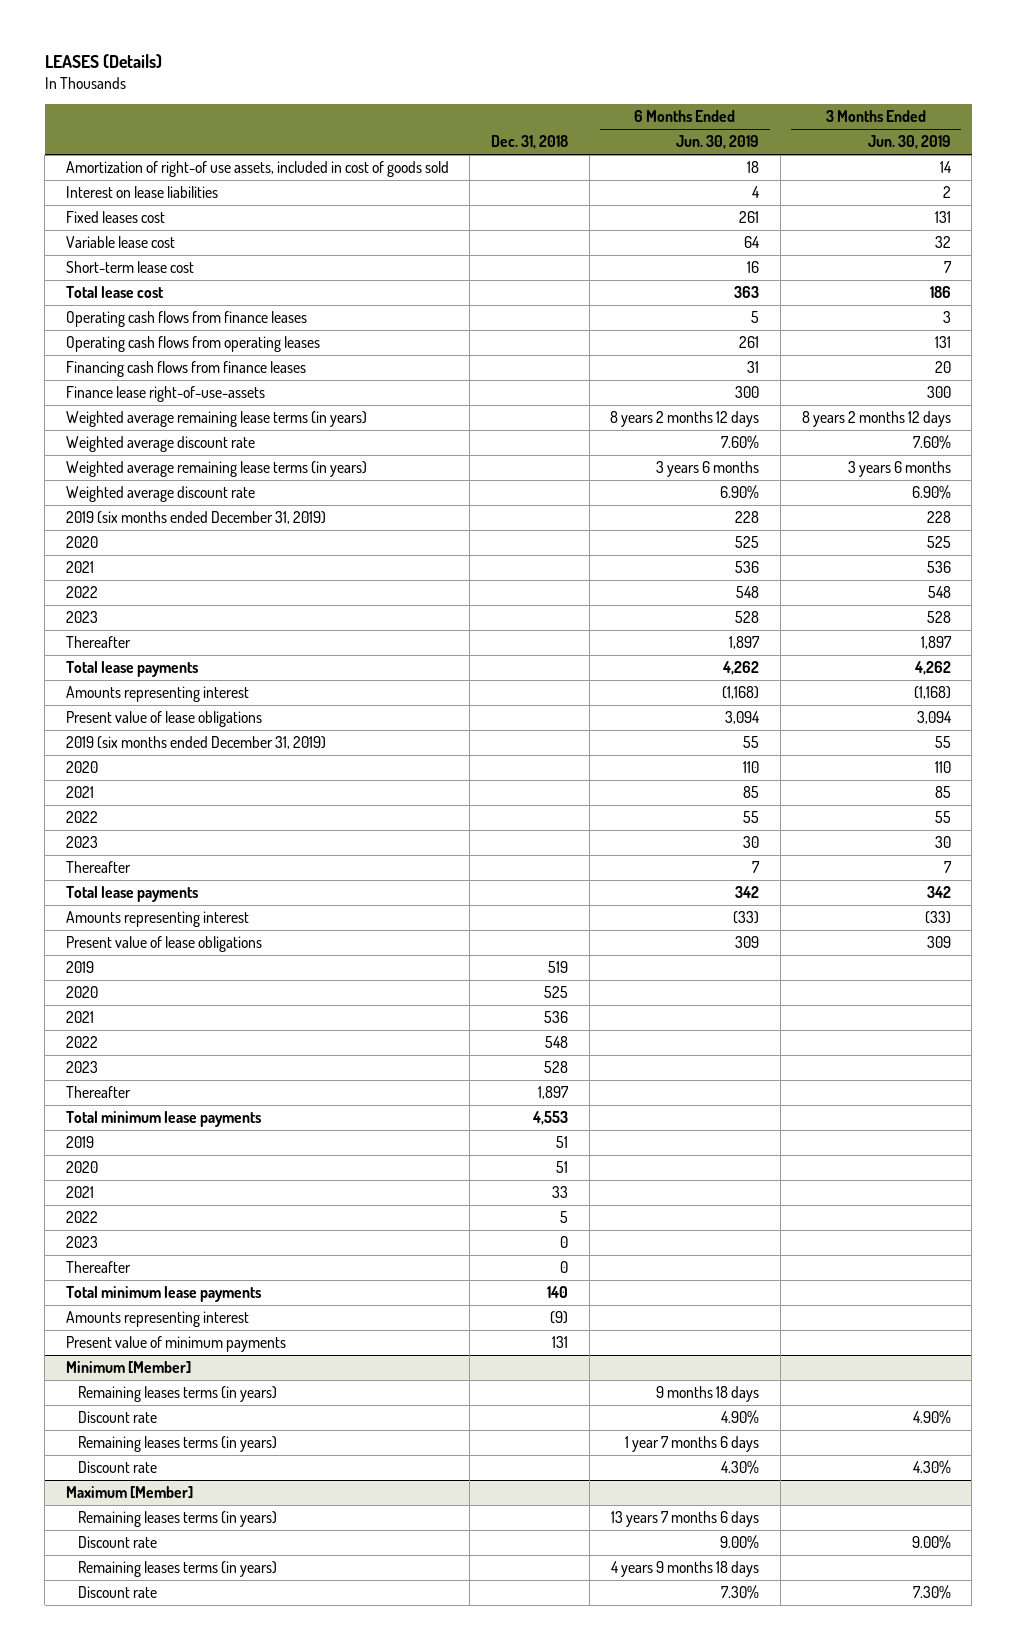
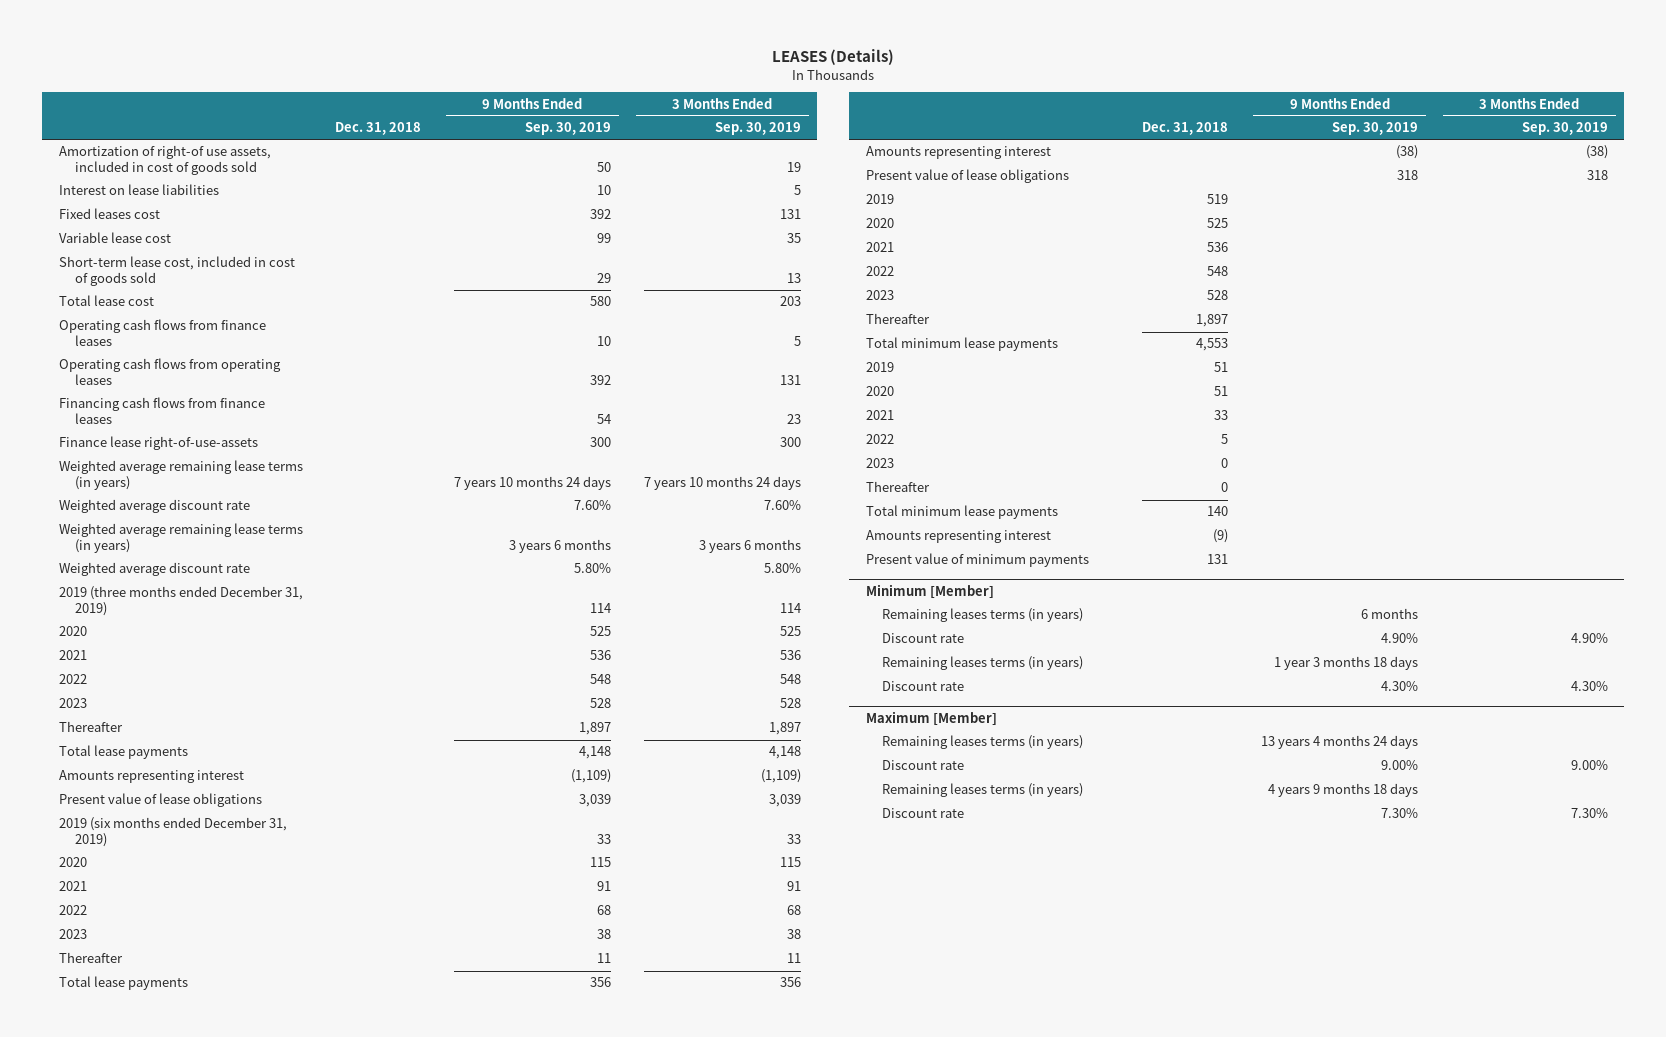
- | Dec. 31, 2018 | 6 Months Ended Jun. 30, 2019 | 3 Months Ended Jun. 30, 2019
+ | Dec. 31, 2018 | 9 Months Ended Sep. 30, 2019 | 3 Months Ended Sep. 30, 2019
- Short-term lease cost | | 16 | 7
+ Short-term lease cost, included in cost of goods sold | | 29 | 13
- 2019 (six months ended December 31, 2019) | | 228 | 228
+ 2019 (three months ended December 31, 2019) | | 114 | 114

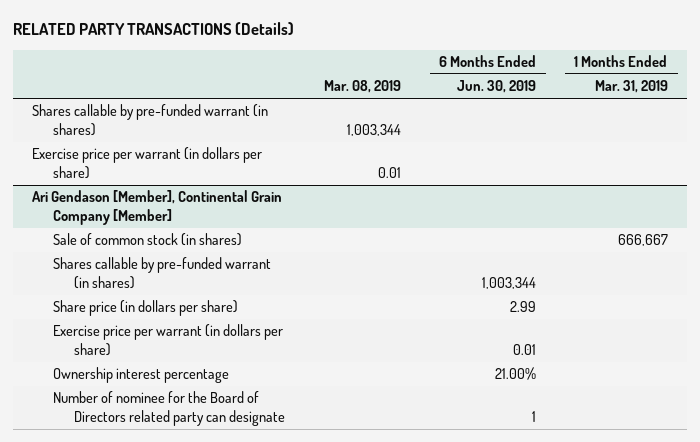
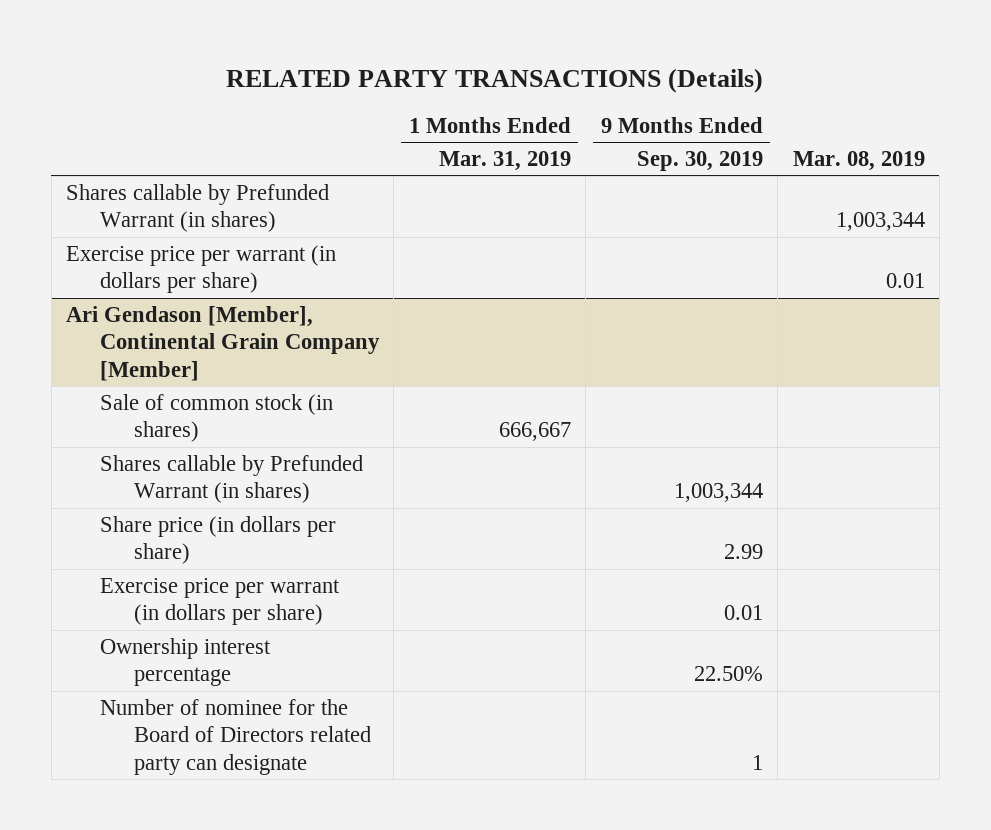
- | Mar. 08, 2019 | 6 Months Ended Jun. 30, 2019 | 1 Months Ended Mar. 31, 2019
+ | 1 Months Ended Mar. 31, 2019 | 9 Months Ended Sep. 30, 2019 | Mar. 08, 2019
- Shares callable by pre-funded warrant (in shares) | 1,003,344 | |
+ Shares callable by Prefunded Warrant (in shares) | | | 1,003,344
@ Ari Gendason [Member], Continental Grain Company [Member]
- Shares callable by pre-funded warrant (in shares) | | 1,003,344 |
+ Shares callable by Prefunded Warrant (in shares) | | 1,003,344 |

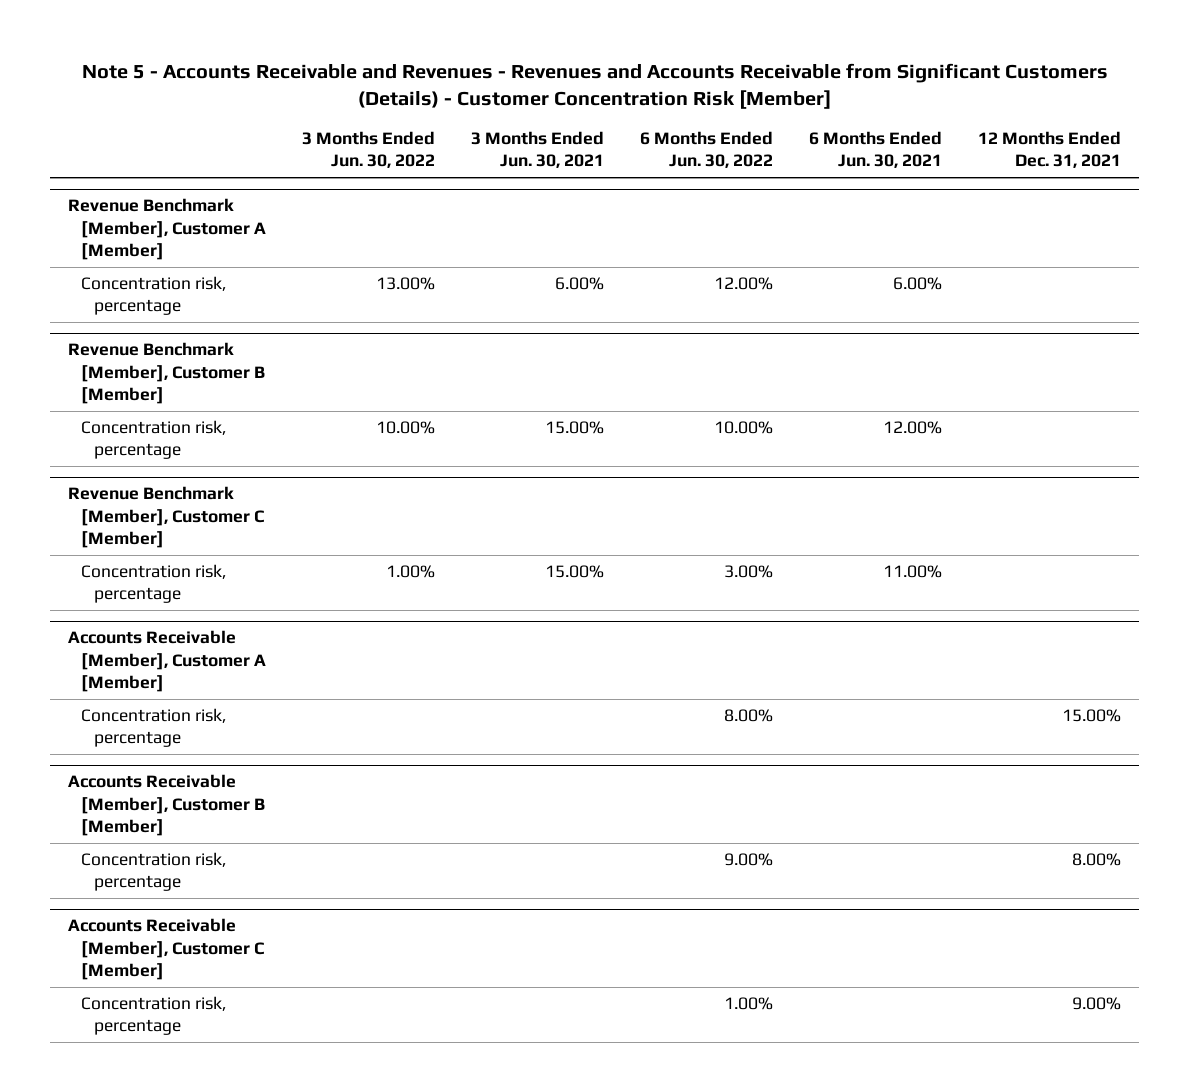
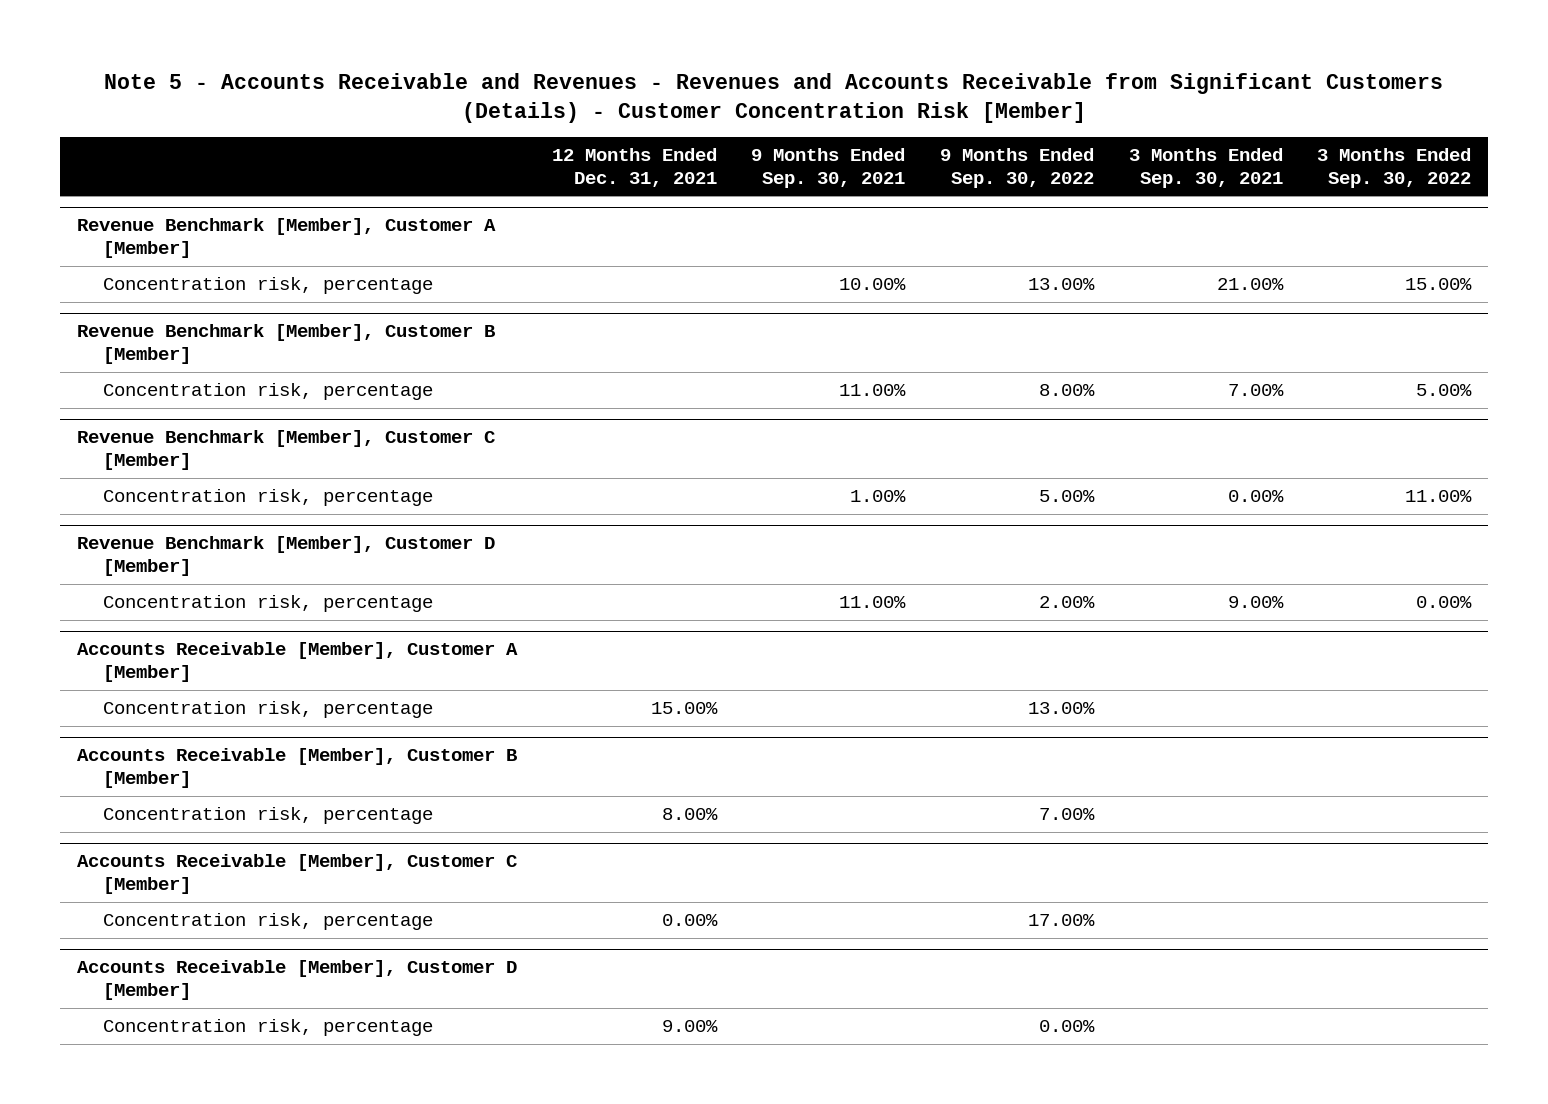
- | 3 Months Ended Jun. 30, 2022 | 3 Months Ended Jun. 30, 2021 | 6 Months Ended Jun. 30, 2022 | 6 Months Ended Jun. 30, 2021 | 12 Months Ended Dec. 31, 2021
+ | 12 Months Ended Dec. 31, 2021 | 9 Months Ended Sep. 30, 2021 | 9 Months Ended Sep. 30, 2022 | 3 Months Ended Sep. 30, 2021 | 3 Months Ended Sep. 30, 2022
+ Revenue Benchmark [Member], Customer D [Member]
+ Concentration risk, percentage | | 11.00% | 2.00% | 9.00% | 0.00%
@ Accounts Receivable [Member], Customer C [Member]
- Concentration risk, percentage | | | 1.00% | | 9.00%
+ Concentration risk, percentage | 0.00% | | 17.00% | |
+ Accounts Receivable [Member], Customer D [Member]
+ Concentration risk, percentage | 9.00% | | 0.00% | |

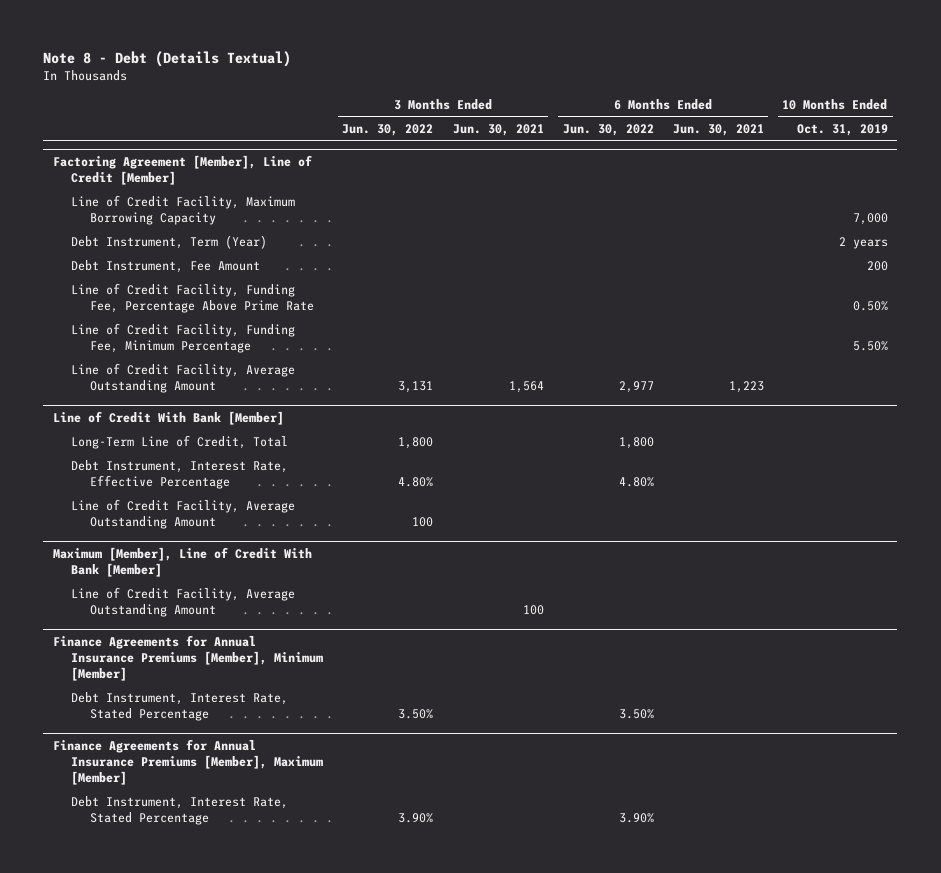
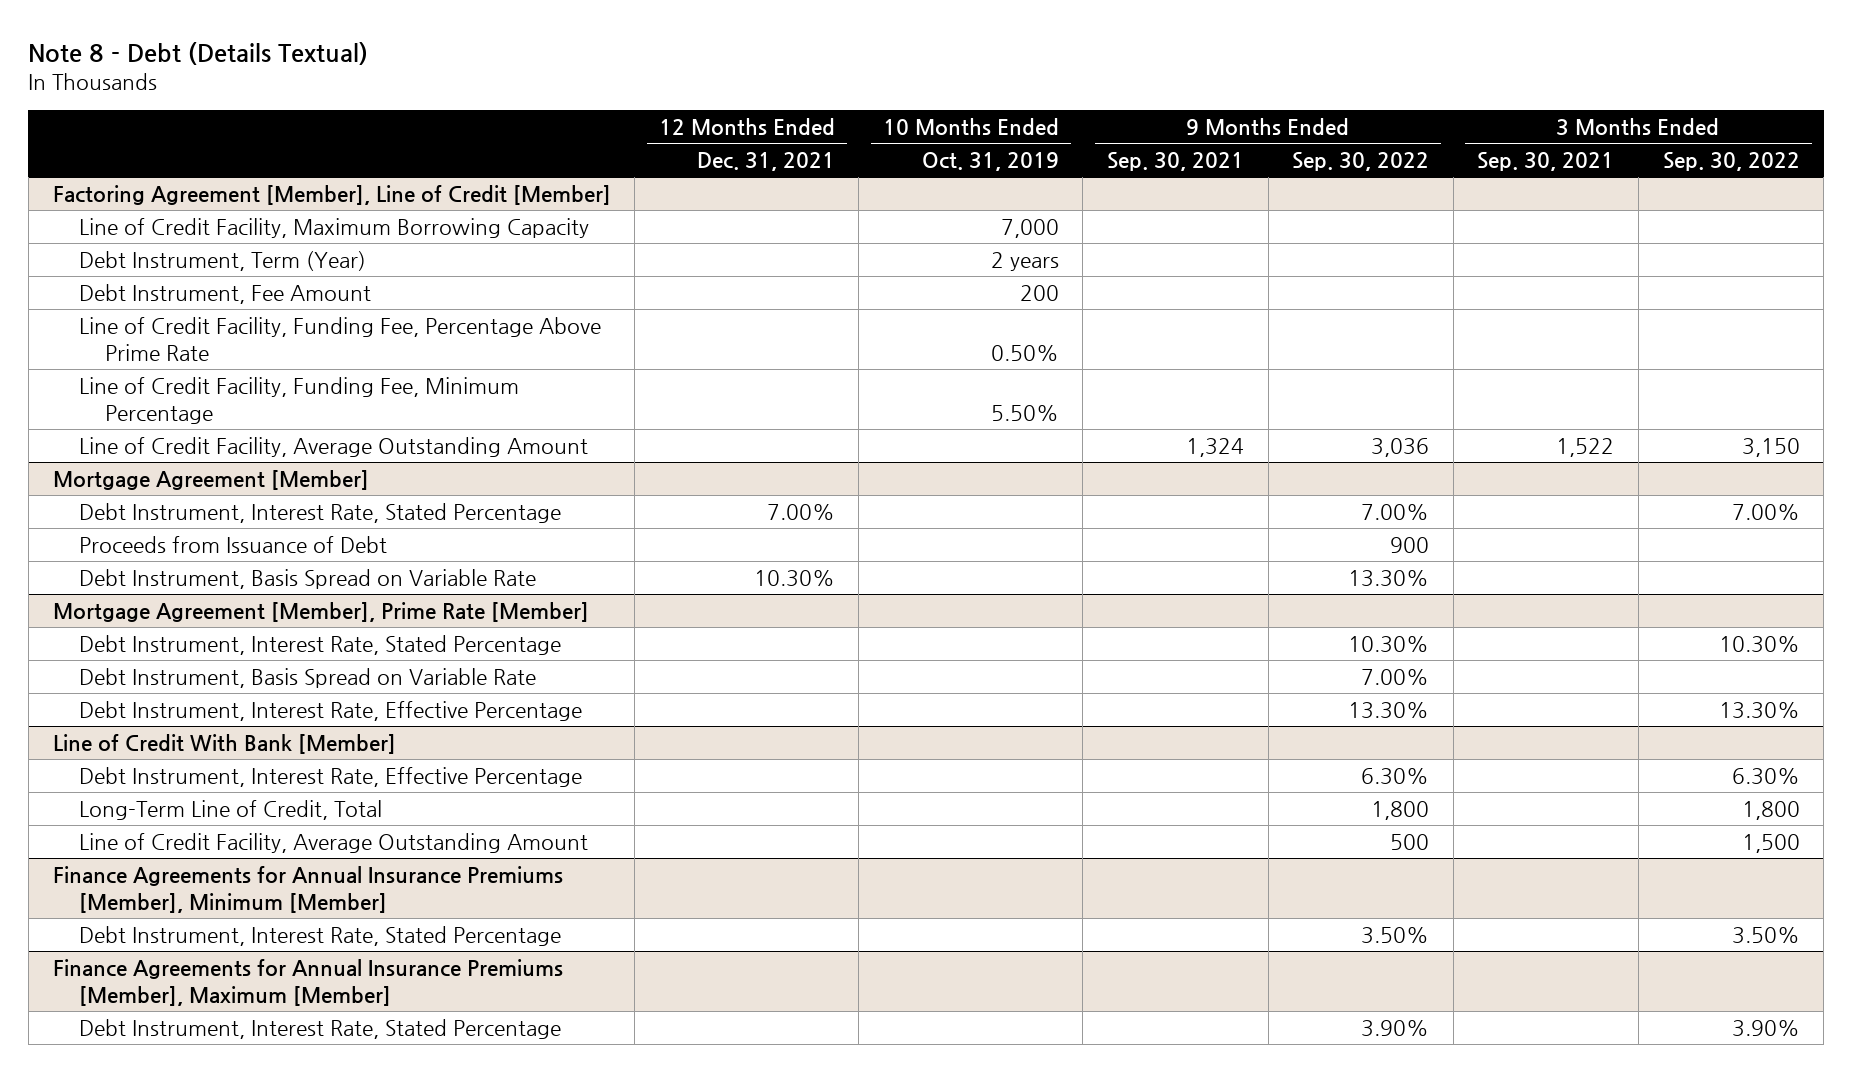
- | 3 Months Ended Jun. 30, 2022 | 3 Months Ended Jun. 30, 2021 | 6 Months Ended Jun. 30, 2022 | 6 Months Ended Jun. 30, 2021 | 10 Months Ended Oct. 31, 2019
+ | 12 Months Ended Dec. 31, 2021 | 10 Months Ended Oct. 31, 2019 | 9 Months Ended Sep. 30, 2021 | 9 Months Ended Sep. 30, 2022 | 3 Months Ended Sep. 30, 2021 | 3 Months Ended Sep. 30, 2022
+ Mortgage Agreement [Member]
+ Debt Instrument, Interest Rate, Stated Percentage | 7.00% | | | 7.00% | | 7.00%
+ Proceeds from Issuance of Debt | | | | 900 | |
+ Debt Instrument, Basis Spread on Variable Rate | 10.30% | | | 13.30% | |
+ Mortgage Agreement [Member], Prime Rate [Member]
+ Debt Instrument, Interest Rate, Stated Percentage | | | | 10.30% | | 10.30%
+ Debt Instrument, Basis Spread on Variable Rate | | | | 7.00% | |
+ Debt Instrument, Interest Rate, Effective Percentage | | | | 13.30% | | 13.30%
@ Line of Credit With Bank [Member]
moved down: Long-Term Line of Credit, Total | | | | 1,800 | | 1,800
- Maximum [Member], Line of Credit With Bank [Member]
- Line of Credit Facility, Average Outstanding Amount | | 100 | | |

